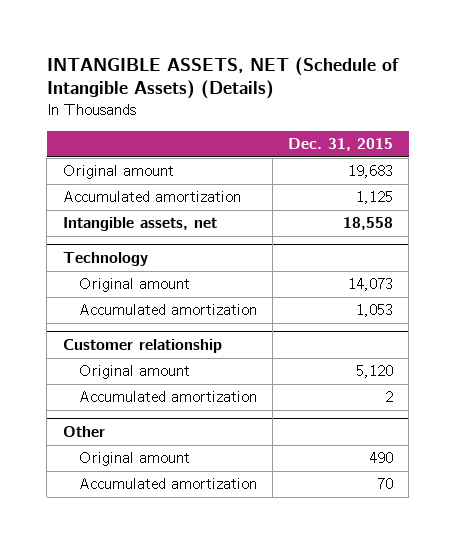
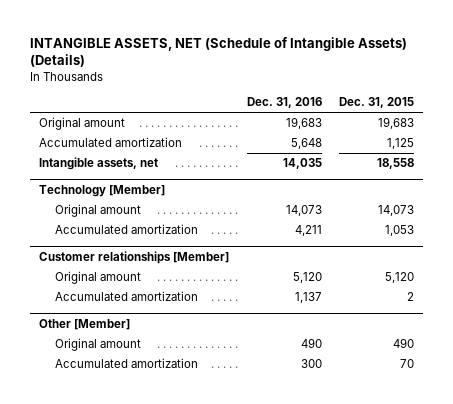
- | Dec. 31, 2015
+ | Dec. 31, 2016 | Dec. 31, 2015
- Technology
+ Technology [Member]
- Customer relationship
+ Customer relationships [Member]
- Other
+ Other [Member]

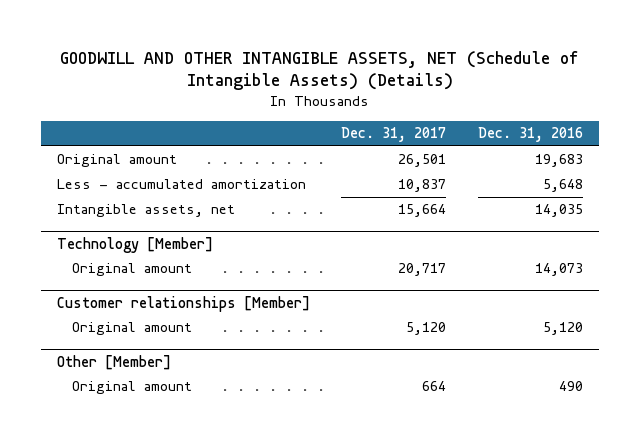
- INTANGIBLE ASSETS, NET (Schedule of Intangible Assets) (Details)
+ GOODWILL AND OTHER INTANGIBLE ASSETS, NET (Schedule of Intangible Assets) (Details)
- | Dec. 31, 2016 | Dec. 31, 2015
+ | Dec. 31, 2017 | Dec. 31, 2016
- Accumulated amortization | 5,648 | 1,125
+ Less - accumulated amortization | 10,837 | 5,648
@ Technology [Member]
- Accumulated amortization | 4,211 | 1,053
@ Customer relationships [Member]
- Accumulated amortization | 1,137 | 2
@ Other [Member]
- Accumulated amortization | 300 | 70

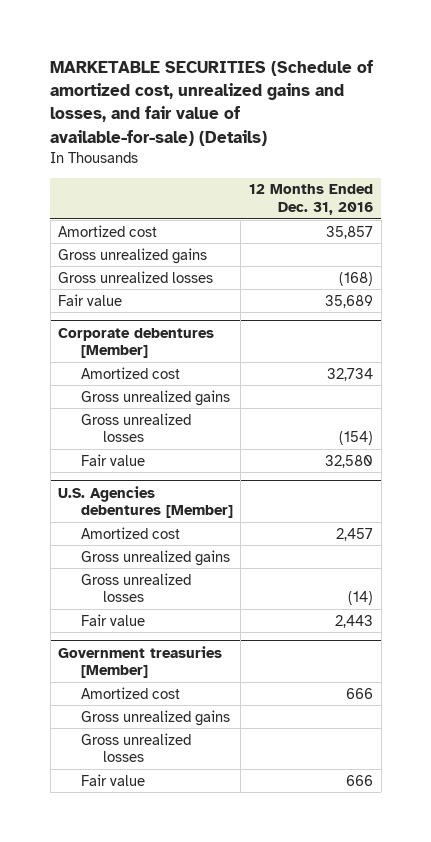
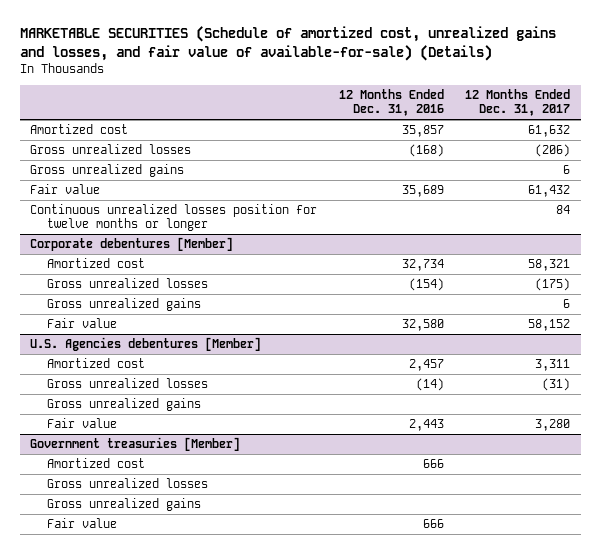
- | 12 Months Ended Dec. 31, 2016
+ | 12 Months Ended Dec. 31, 2016 | 12 Months Ended Dec. 31, 2017
moved down: Gross unrealized gains | | 6
+ Continuous unrealized losses position for twelve months or longer | | 84
@ Corporate debentures [Member]
moved down: Gross unrealized gains | | 6
@ U.S. Agencies debentures [Member]
moved down: Gross unrealized gains
@ Government treasuries [Member]
moved down: Gross unrealized gains

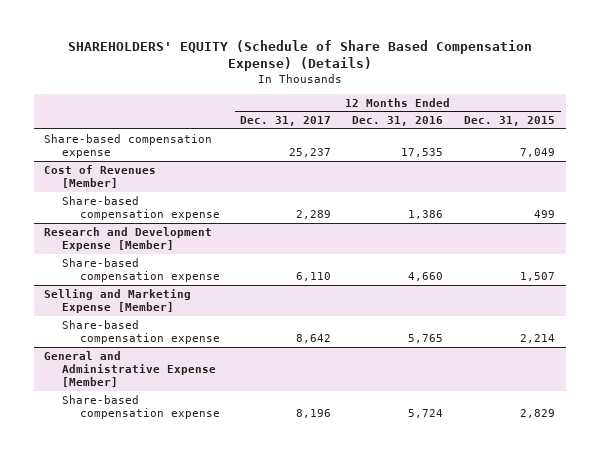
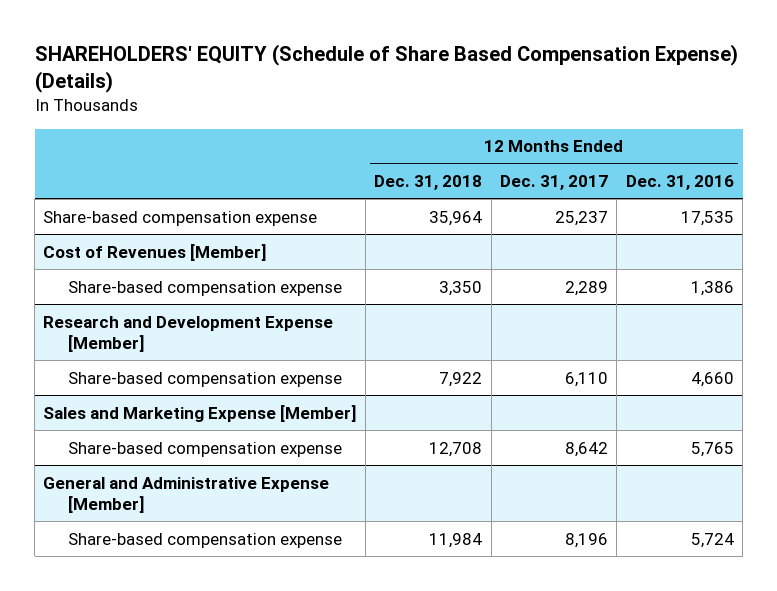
- | 12 Months Ended Dec. 31, 2017 | 12 Months Ended Dec. 31, 2016 | 12 Months Ended Dec. 31, 2015
+ | 12 Months Ended Dec. 31, 2018 | 12 Months Ended Dec. 31, 2017 | 12 Months Ended Dec. 31, 2016
- Selling and Marketing Expense [Member]
+ Sales and Marketing Expense [Member]

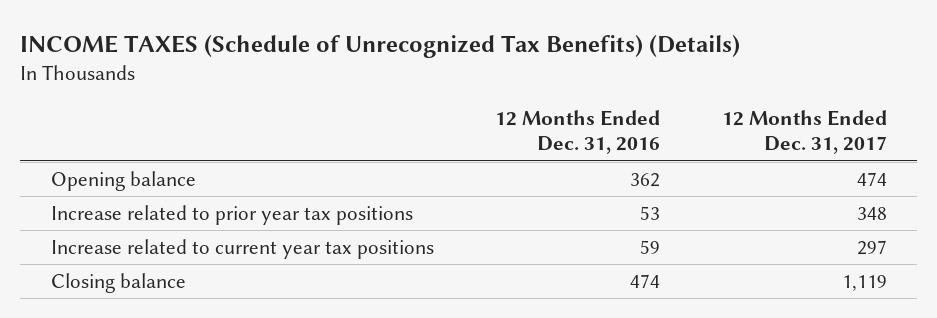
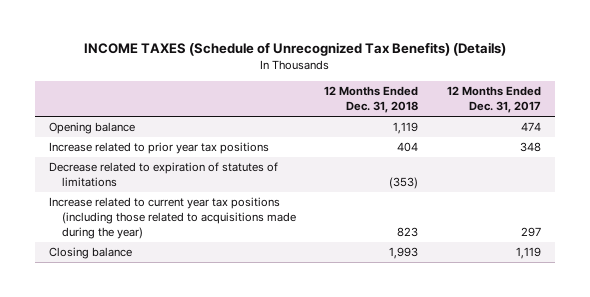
- | 12 Months Ended Dec. 31, 2016 | 12 Months Ended Dec. 31, 2017
+ | 12 Months Ended Dec. 31, 2018 | 12 Months Ended Dec. 31, 2017
- Increase related to current year tax positions | 59 | 297
+ Decrease related to expiration of statutes of limitations | (353) |
+ Increase related to current year tax positions (including those related to acquisitions made during the year) | 823 | 297

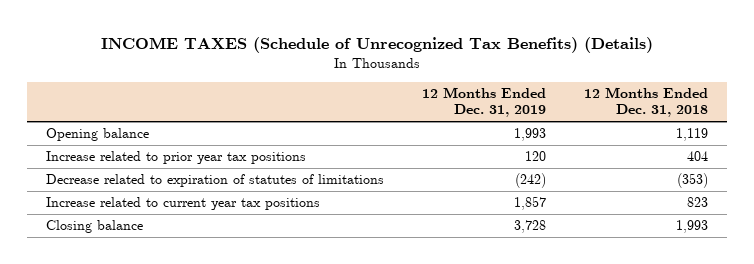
- | 12 Months Ended Dec. 31, 2018 | 12 Months Ended Dec. 31, 2017
+ | 12 Months Ended Dec. 31, 2019 | 12 Months Ended Dec. 31, 2018
- Increase related to current year tax positions (including those related to acquisitions made during the year) | 823 | 297
+ Increase related to current year tax positions | 1,857 | 823

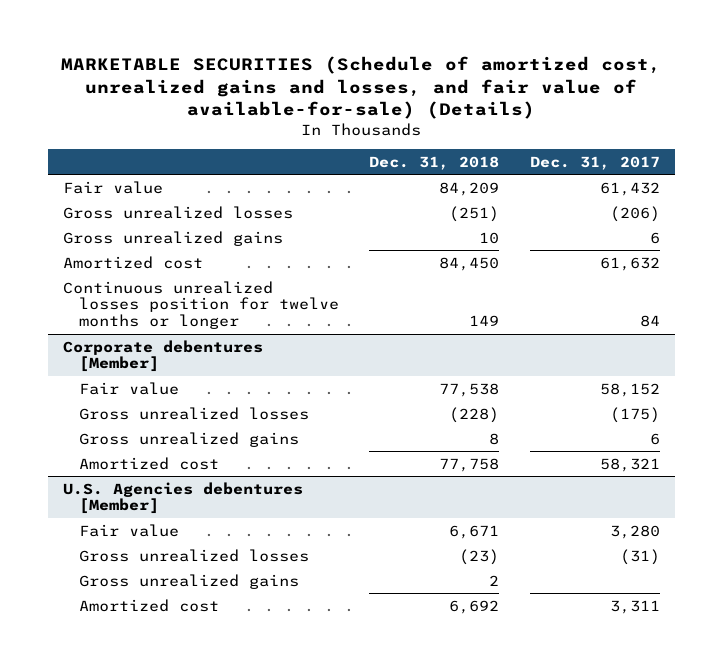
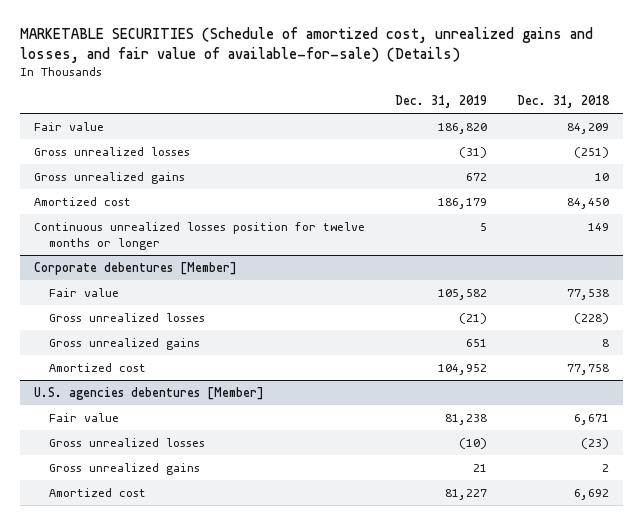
- | Dec. 31, 2018 | Dec. 31, 2017
+ | Dec. 31, 2019 | Dec. 31, 2018
- U.S. Agencies debentures [Member]
+ U.S. agencies debentures [Member]

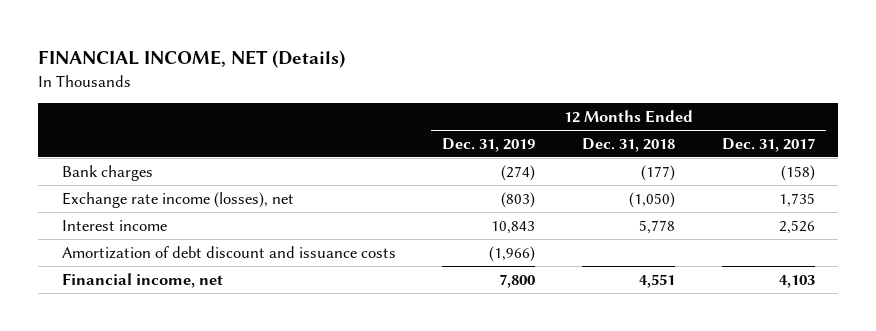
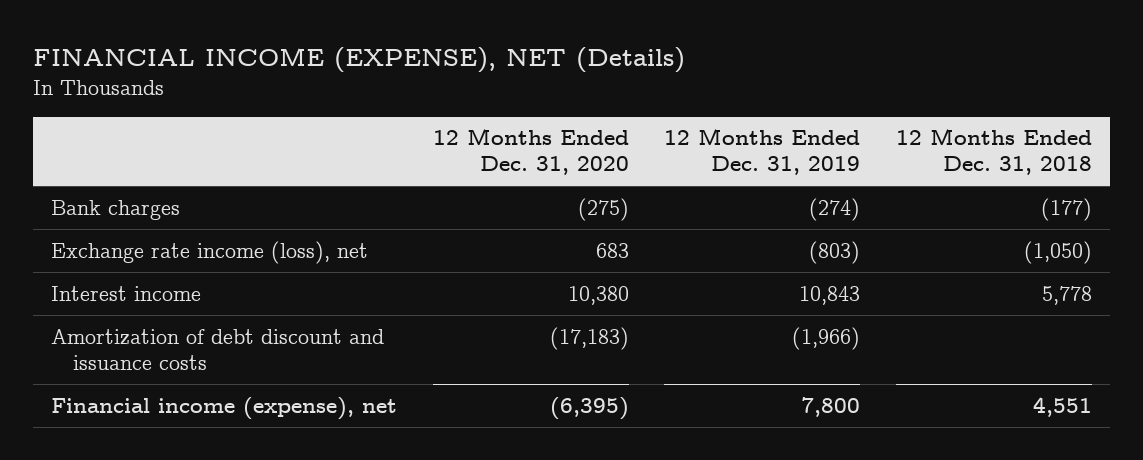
- FINANCIAL INCOME, NET (Details)
+ FINANCIAL INCOME (EXPENSE), NET (Details)
- | 12 Months Ended Dec. 31, 2019 | 12 Months Ended Dec. 31, 2018 | 12 Months Ended Dec. 31, 2017
+ | 12 Months Ended Dec. 31, 2020 | 12 Months Ended Dec. 31, 2019 | 12 Months Ended Dec. 31, 2018
- Exchange rate income (losses), net | (803) | (1,050) | 1,735
+ Exchange rate income (loss), net | 683 | (803) | (1,050)
- Financial income, net | 7,800 | 4,551 | 4,103
+ Financial income (expense), net | (6,395) | 7,800 | 4,551

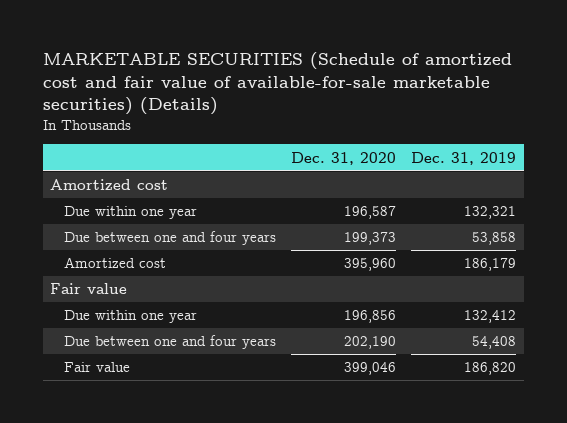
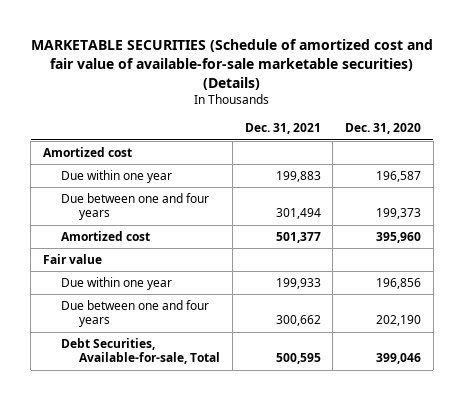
- | Dec. 31, 2020 | Dec. 31, 2019
+ | Dec. 31, 2021 | Dec. 31, 2020
- Fair value | 399,046 | 186,820
+ Debt Securities, Available-for-sale, Total | 500,595 | 399,046

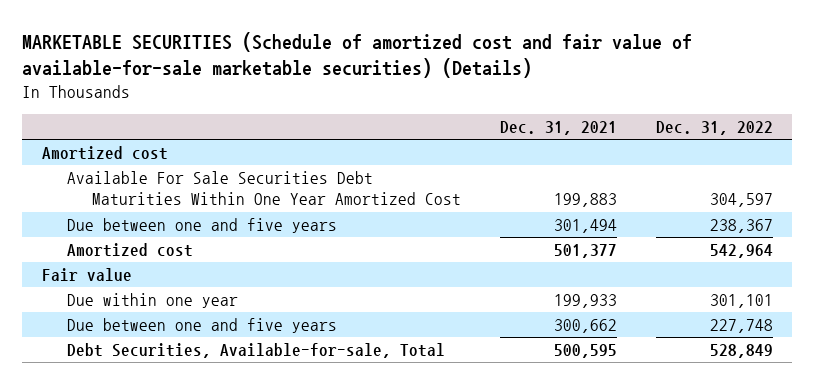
- | Dec. 31, 2021 | Dec. 31, 2020
+ | Dec. 31, 2021 | Dec. 31, 2022
- Due within one year | 199,883 | 196,587
- Due between one and four years | 301,494 | 199,373
+ Available For Sale Securities Debt Maturities Within One Year Amortized Cost | 199,883 | 304,597
+ Due between one and five years | 301,494 | 238,367
- Due between one and four years | 300,662 | 202,190
+ Due between one and five years | 300,662 | 227,748

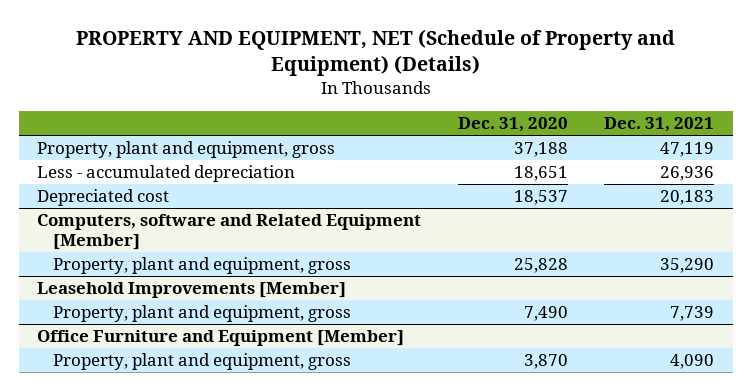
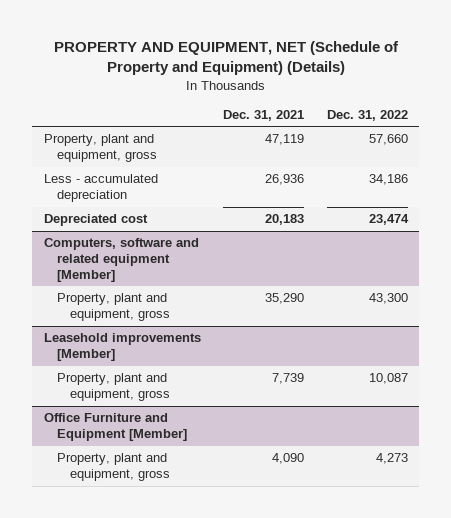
- | Dec. 31, 2020 | Dec. 31, 2021
+ | Dec. 31, 2021 | Dec. 31, 2022
- Computers, software and Related Equipment [Member]
+ Computers, software and related equipment [Member]
- Leasehold Improvements [Member]
+ Leasehold improvements [Member]

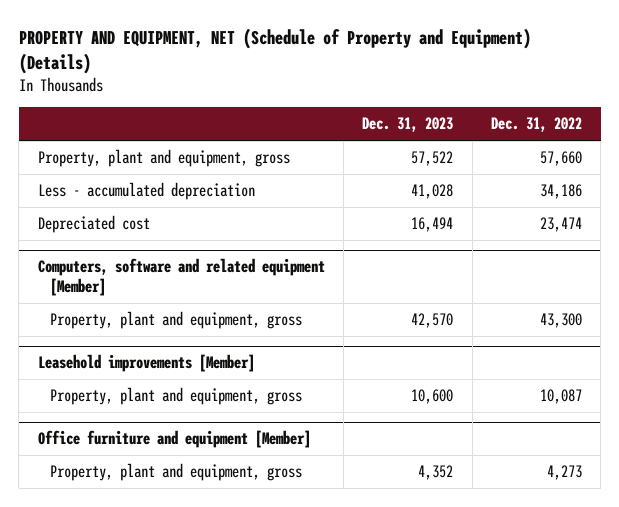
- | Dec. 31, 2021 | Dec. 31, 2022
+ | Dec. 31, 2023 | Dec. 31, 2022
- Office Furniture and Equipment [Member]
+ Office furniture and equipment [Member]

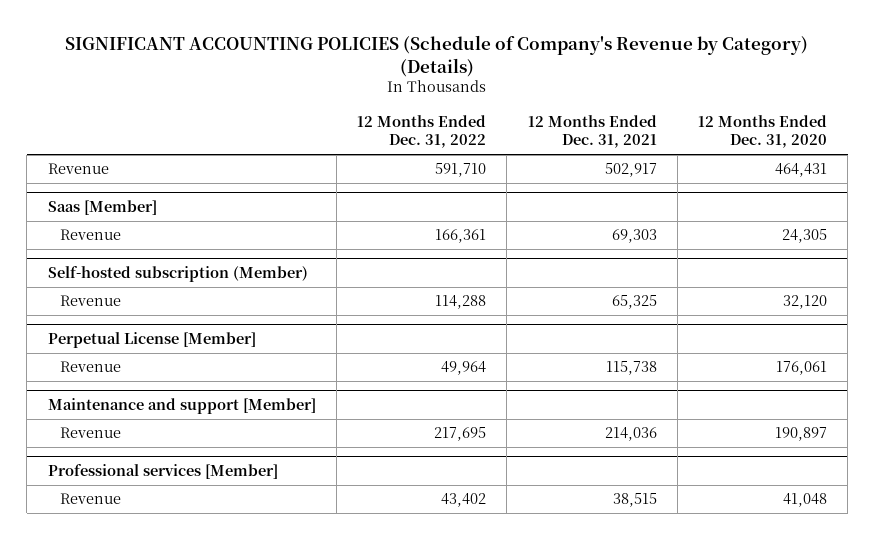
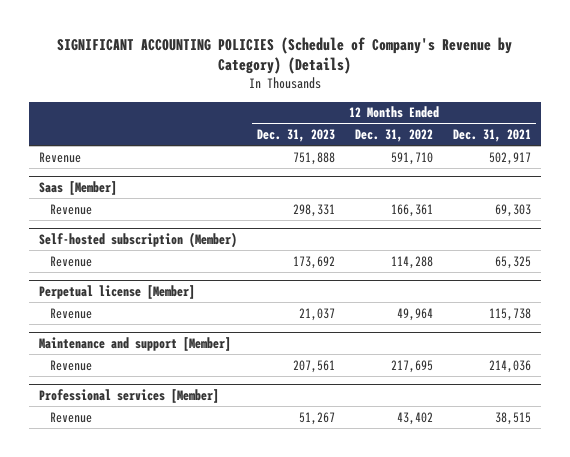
- | 12 Months Ended Dec. 31, 2022 | 12 Months Ended Dec. 31, 2021 | 12 Months Ended Dec. 31, 2020
+ | 12 Months Ended Dec. 31, 2023 | 12 Months Ended Dec. 31, 2022 | 12 Months Ended Dec. 31, 2021
- Perpetual License [Member]
+ Perpetual license [Member]

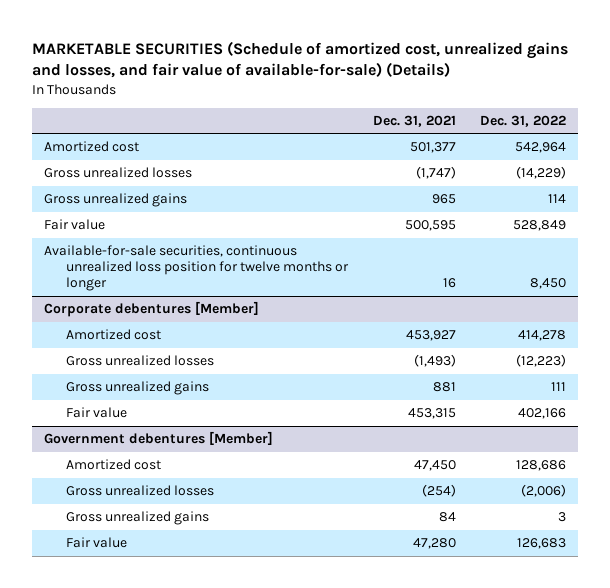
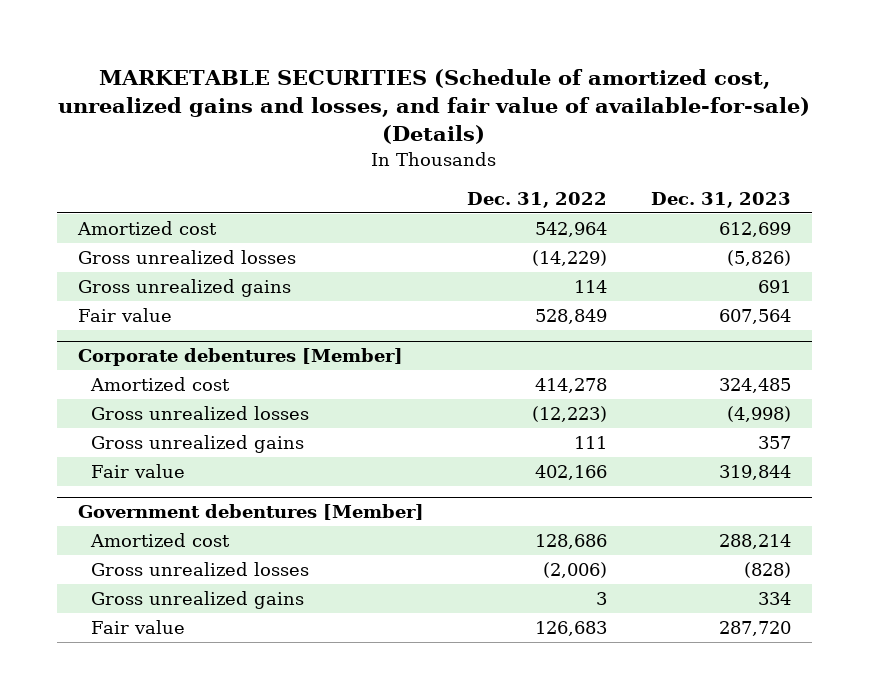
- | Dec. 31, 2021 | Dec. 31, 2022
+ | Dec. 31, 2022 | Dec. 31, 2023
- Available-for-sale securities, continuous unrealized loss position for twelve months or longer | 16 | 8,450

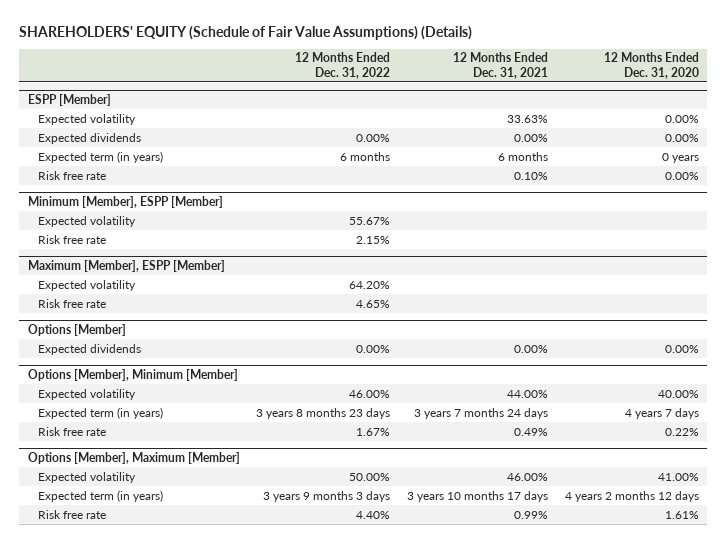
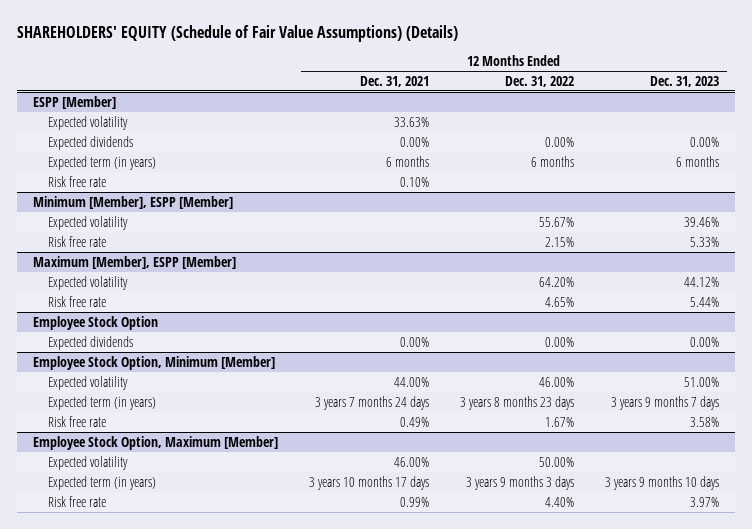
- | 12 Months Ended Dec. 31, 2022 | 12 Months Ended Dec. 31, 2021 | 12 Months Ended Dec. 31, 2020
+ | 12 Months Ended Dec. 31, 2021 | 12 Months Ended Dec. 31, 2022 | 12 Months Ended Dec. 31, 2023
- Options [Member]
+ Employee Stock Option
- Options [Member], Minimum [Member]
+ Employee Stock Option, Minimum [Member]
- Options [Member], Maximum [Member]
+ Employee Stock Option, Maximum [Member]

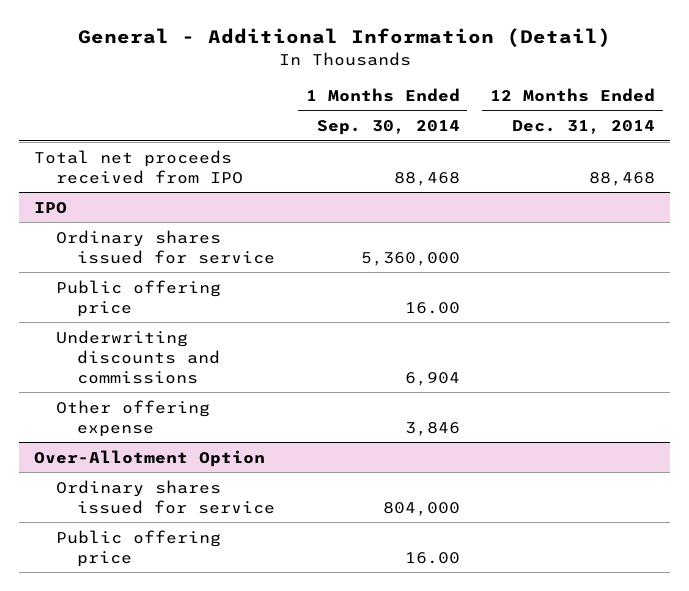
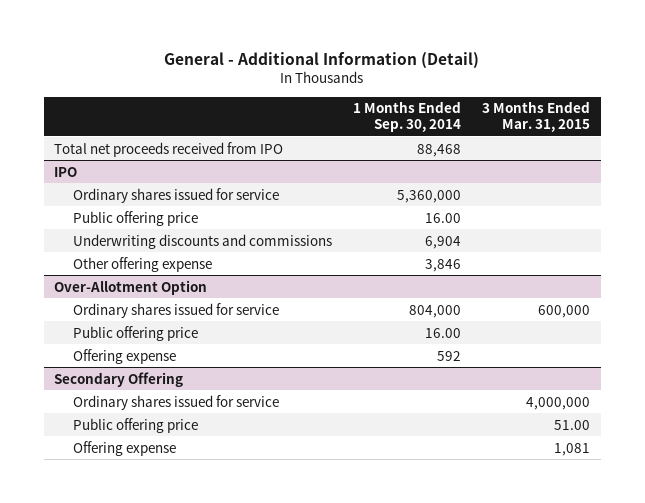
- | 1 Months Ended Sep. 30, 2014 | 12 Months Ended Dec. 31, 2014
+ | 1 Months Ended Sep. 30, 2014 | 3 Months Ended Mar. 31, 2015
@ Over-Allotment Option
+ Offering expense | 592 |
+ Secondary Offering
+ Ordinary shares issued for service | | 4,000,000
+ Public offering price | | 51.00
+ Offering expense | | 1,081

